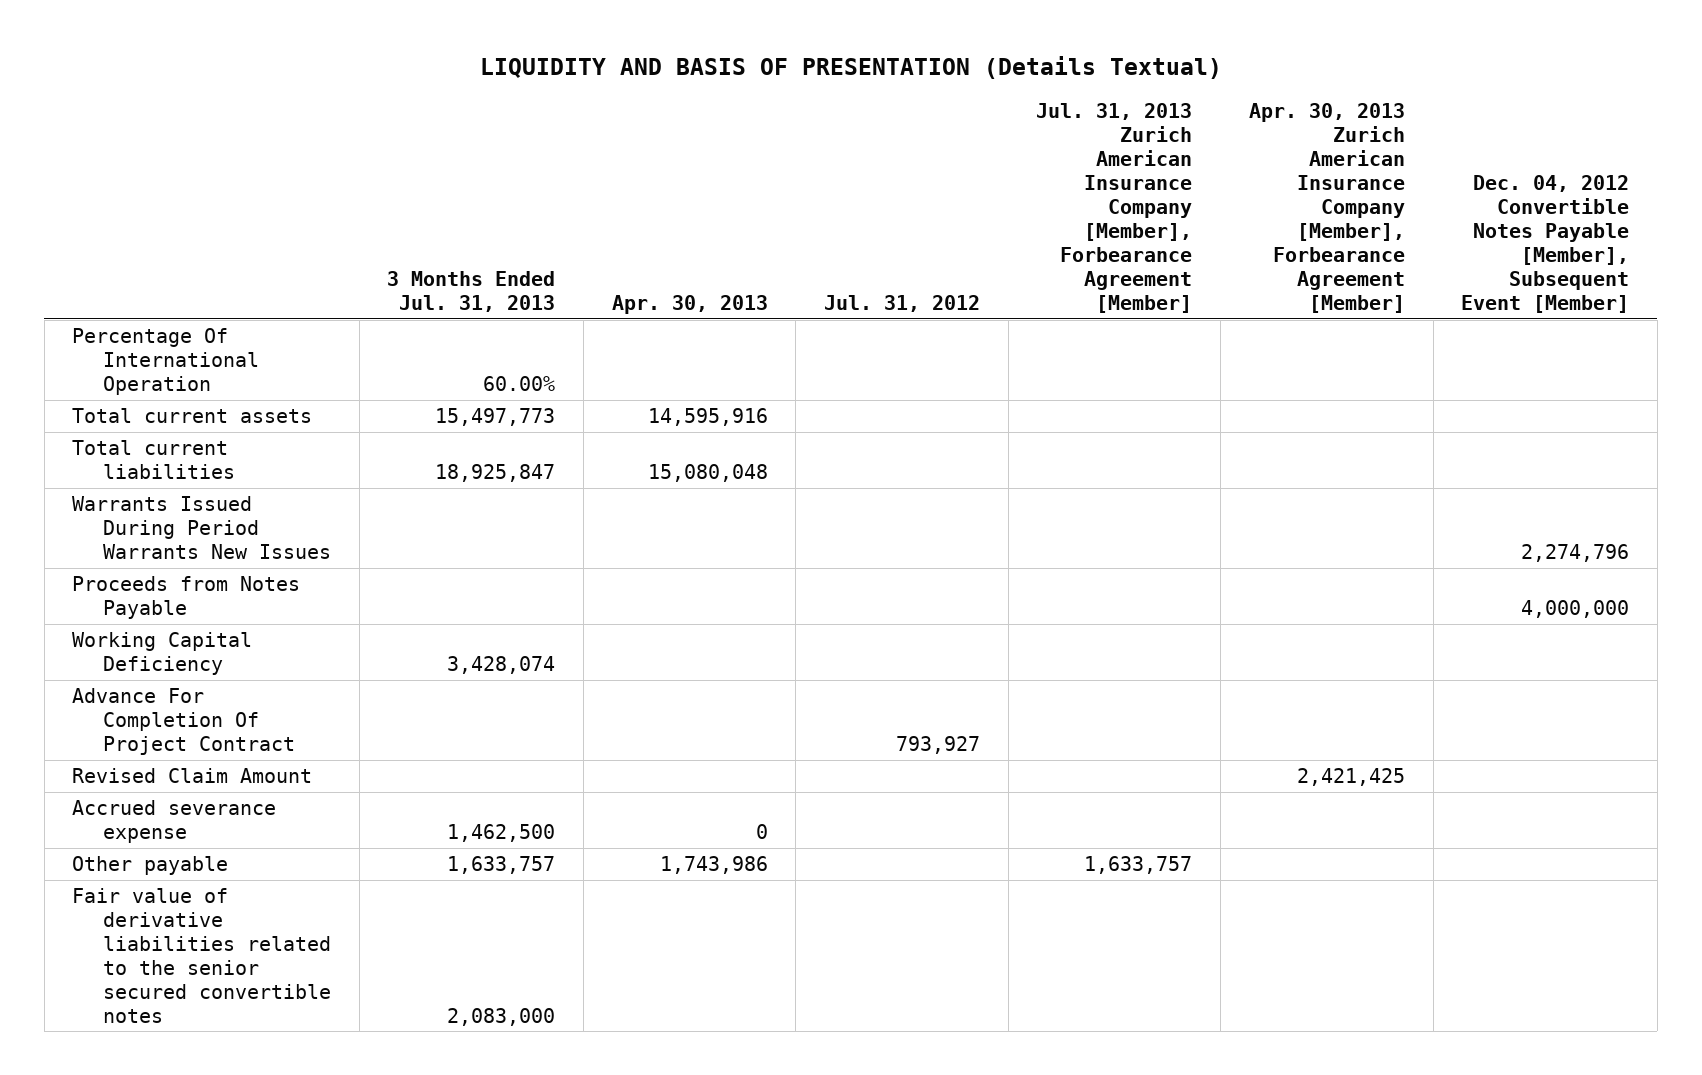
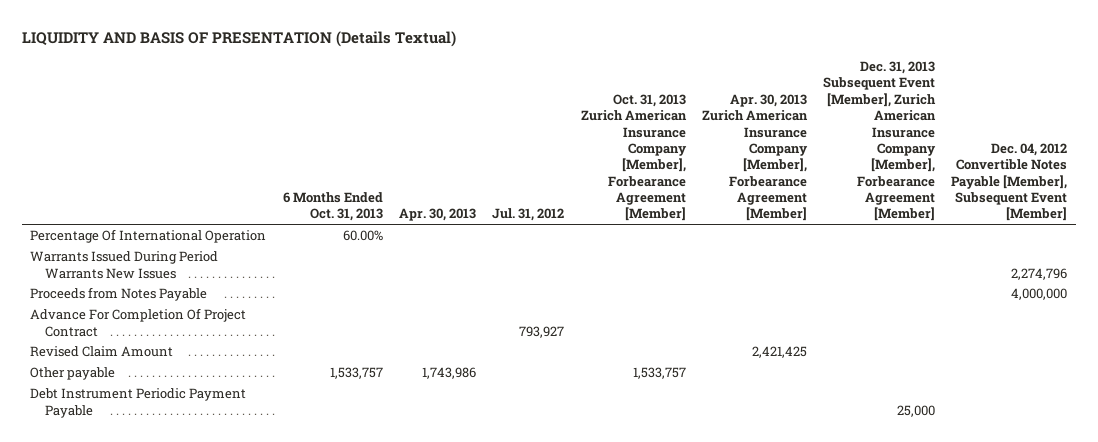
- | 3 Months Ended Jul. 31, 2013 | Apr. 30, 2013 | Jul. 31, 2012 | Jul. 31, 2013 Zurich American Insurance Company [Member], Forbearance Agreement [Member] | Apr. 30, 2013 Zurich American Insurance Company [Member], Forbearance Agreement [Member] | Dec. 04, 2012 Convertible Notes Payable [Member], Subsequent Event [Member]
+ | 6 Months Ended Oct. 31, 2013 | Apr. 30, 2013 | Jul. 31, 2012 | Oct. 31, 2013 Zurich American Insurance Company [Member], Forbearance Agreement [Member] | Apr. 30, 2013 Zurich American Insurance Company [Member], Forbearance Agreement [Member] | Dec. 31, 2013 Subsequent Event [Member], Zurich American Insurance Company [Member], Forbearance Agreement [Member] | Dec. 04, 2012 Convertible Notes Payable [Member], Subsequent Event [Member]
- Total current assets | 15,497,773 | 14,595,916 | | | |
- Total current liabilities | 18,925,847 | 15,080,048 | | | |
- Working Capital Deficiency | 3,428,074 | | | | |
- Accrued severance expense | 1,462,500 | 0 | | | |
- Fair value of derivative liabilities related to the senior secured convertible notes | 2,083,000 | | | | |
+ Debt Instrument Periodic Payment Payable | | | | | | 25,000 |

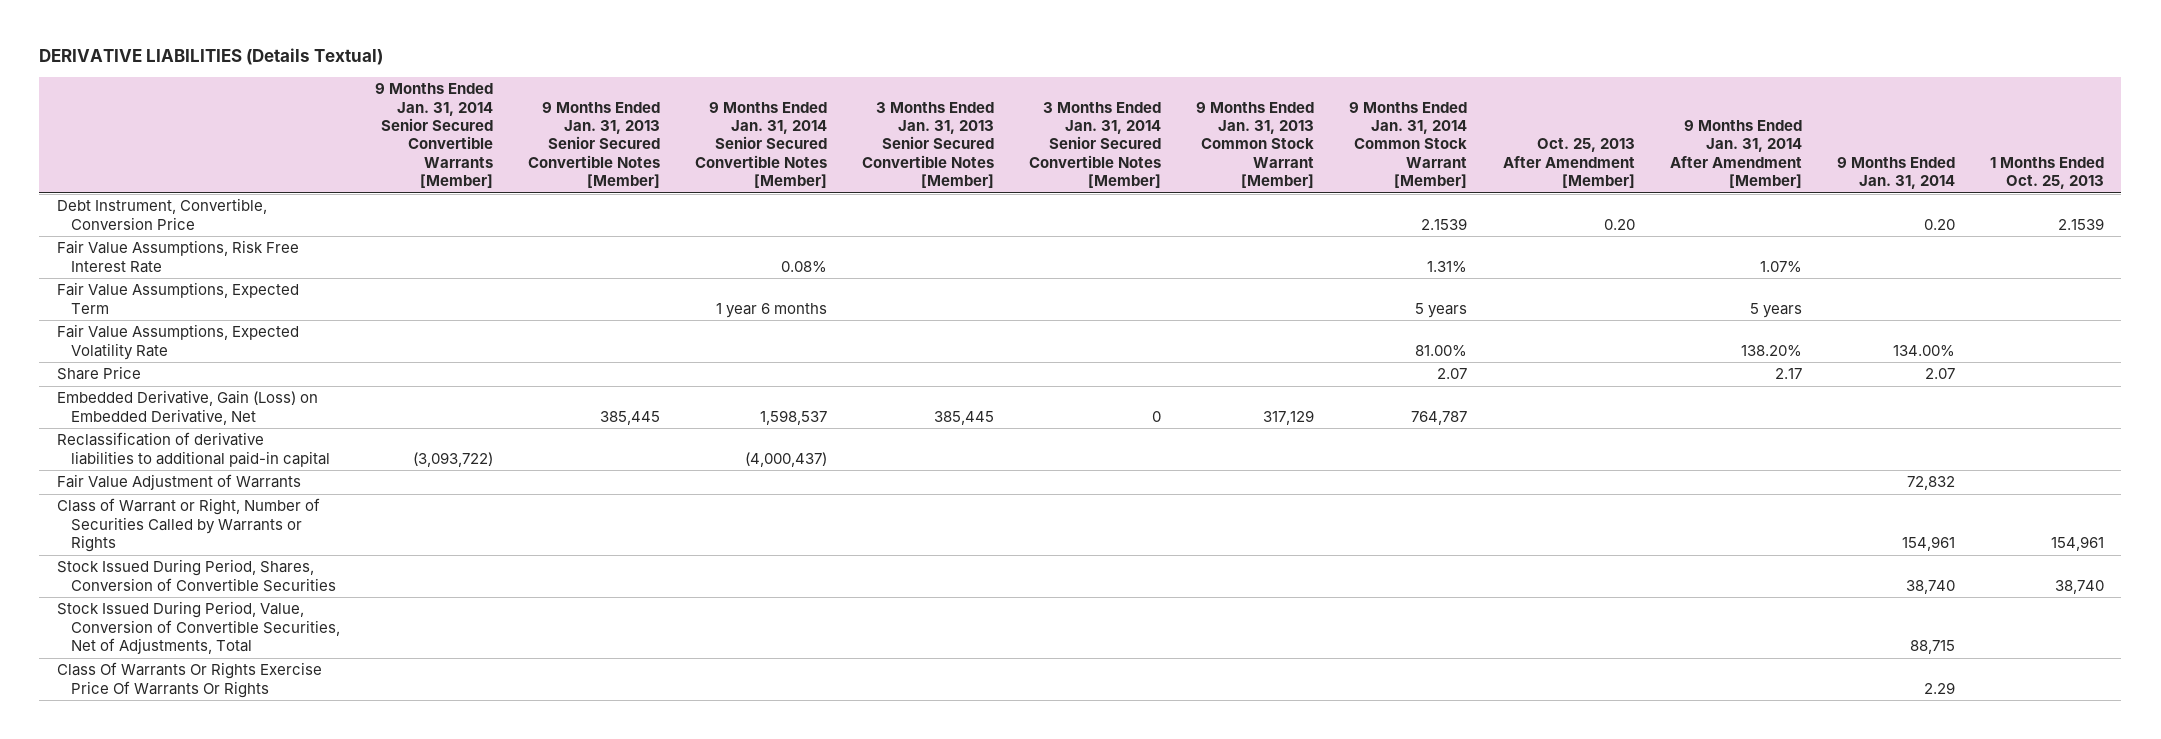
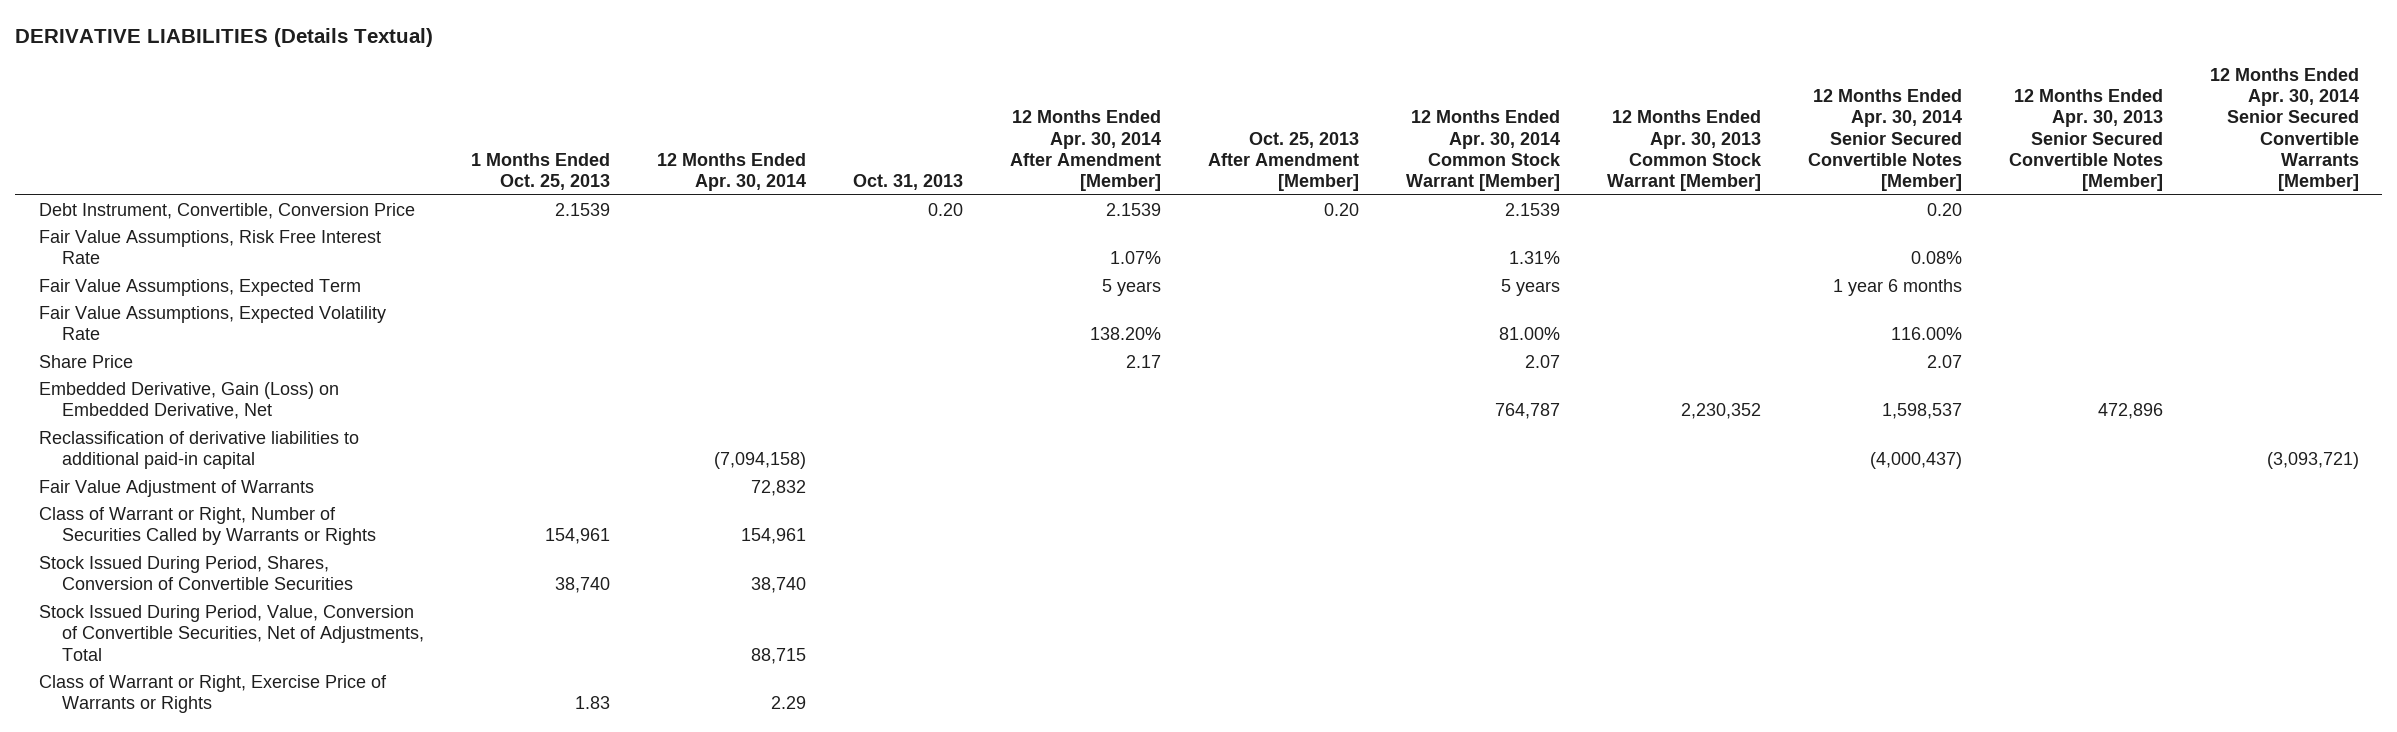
- | 9 Months Ended Jan. 31, 2014 Senior Secured Convertible Warrants [Member] | 9 Months Ended Jan. 31, 2013 Senior Secured Convertible Notes [Member] | 9 Months Ended Jan. 31, 2014 Senior Secured Convertible Notes [Member] | 3 Months Ended Jan. 31, 2013 Senior Secured Convertible Notes [Member] | 3 Months Ended Jan. 31, 2014 Senior Secured Convertible Notes [Member] | 9 Months Ended Jan. 31, 2013 Common Stock Warrant [Member] | 9 Months Ended Jan. 31, 2014 Common Stock Warrant [Member] | Oct. 25, 2013 After Amendment [Member] | 9 Months Ended Jan. 31, 2014 After Amendment [Member] | 9 Months Ended Jan. 31, 2014 | 1 Months Ended Oct. 25, 2013
+ | 1 Months Ended Oct. 25, 2013 | 12 Months Ended Apr. 30, 2014 | Oct. 31, 2013 | 12 Months Ended Apr. 30, 2014 After Amendment [Member] | Oct. 25, 2013 After Amendment [Member] | 12 Months Ended Apr. 30, 2014 Common Stock Warrant [Member] | 12 Months Ended Apr. 30, 2013 Common Stock Warrant [Member] | 12 Months Ended Apr. 30, 2014 Senior Secured Convertible Notes [Member] | 12 Months Ended Apr. 30, 2013 Senior Secured Convertible Notes [Member] | 12 Months Ended Apr. 30, 2014 Senior Secured Convertible Warrants [Member]
- Class Of Warrants Or Rights Exercise Price Of Warrants Or Rights | | | | | | | | | | 2.29 |
+ Class of Warrant or Right, Exercise Price of Warrants or Rights | 1.83 | 2.29 | | | | | | | |

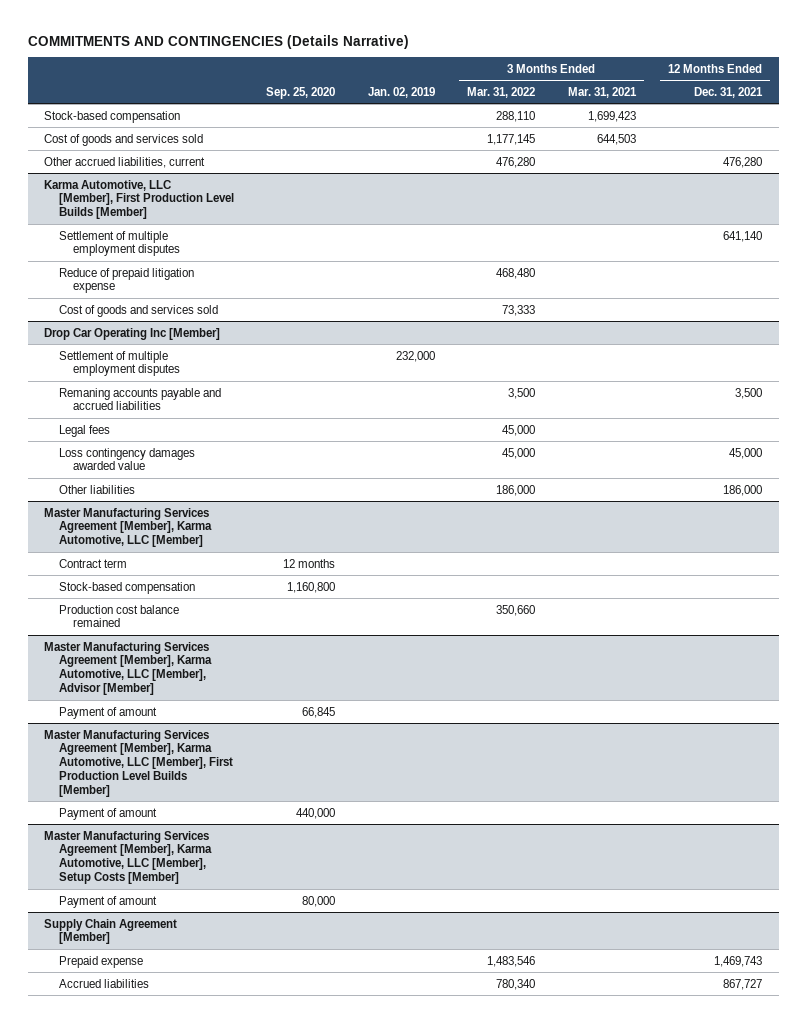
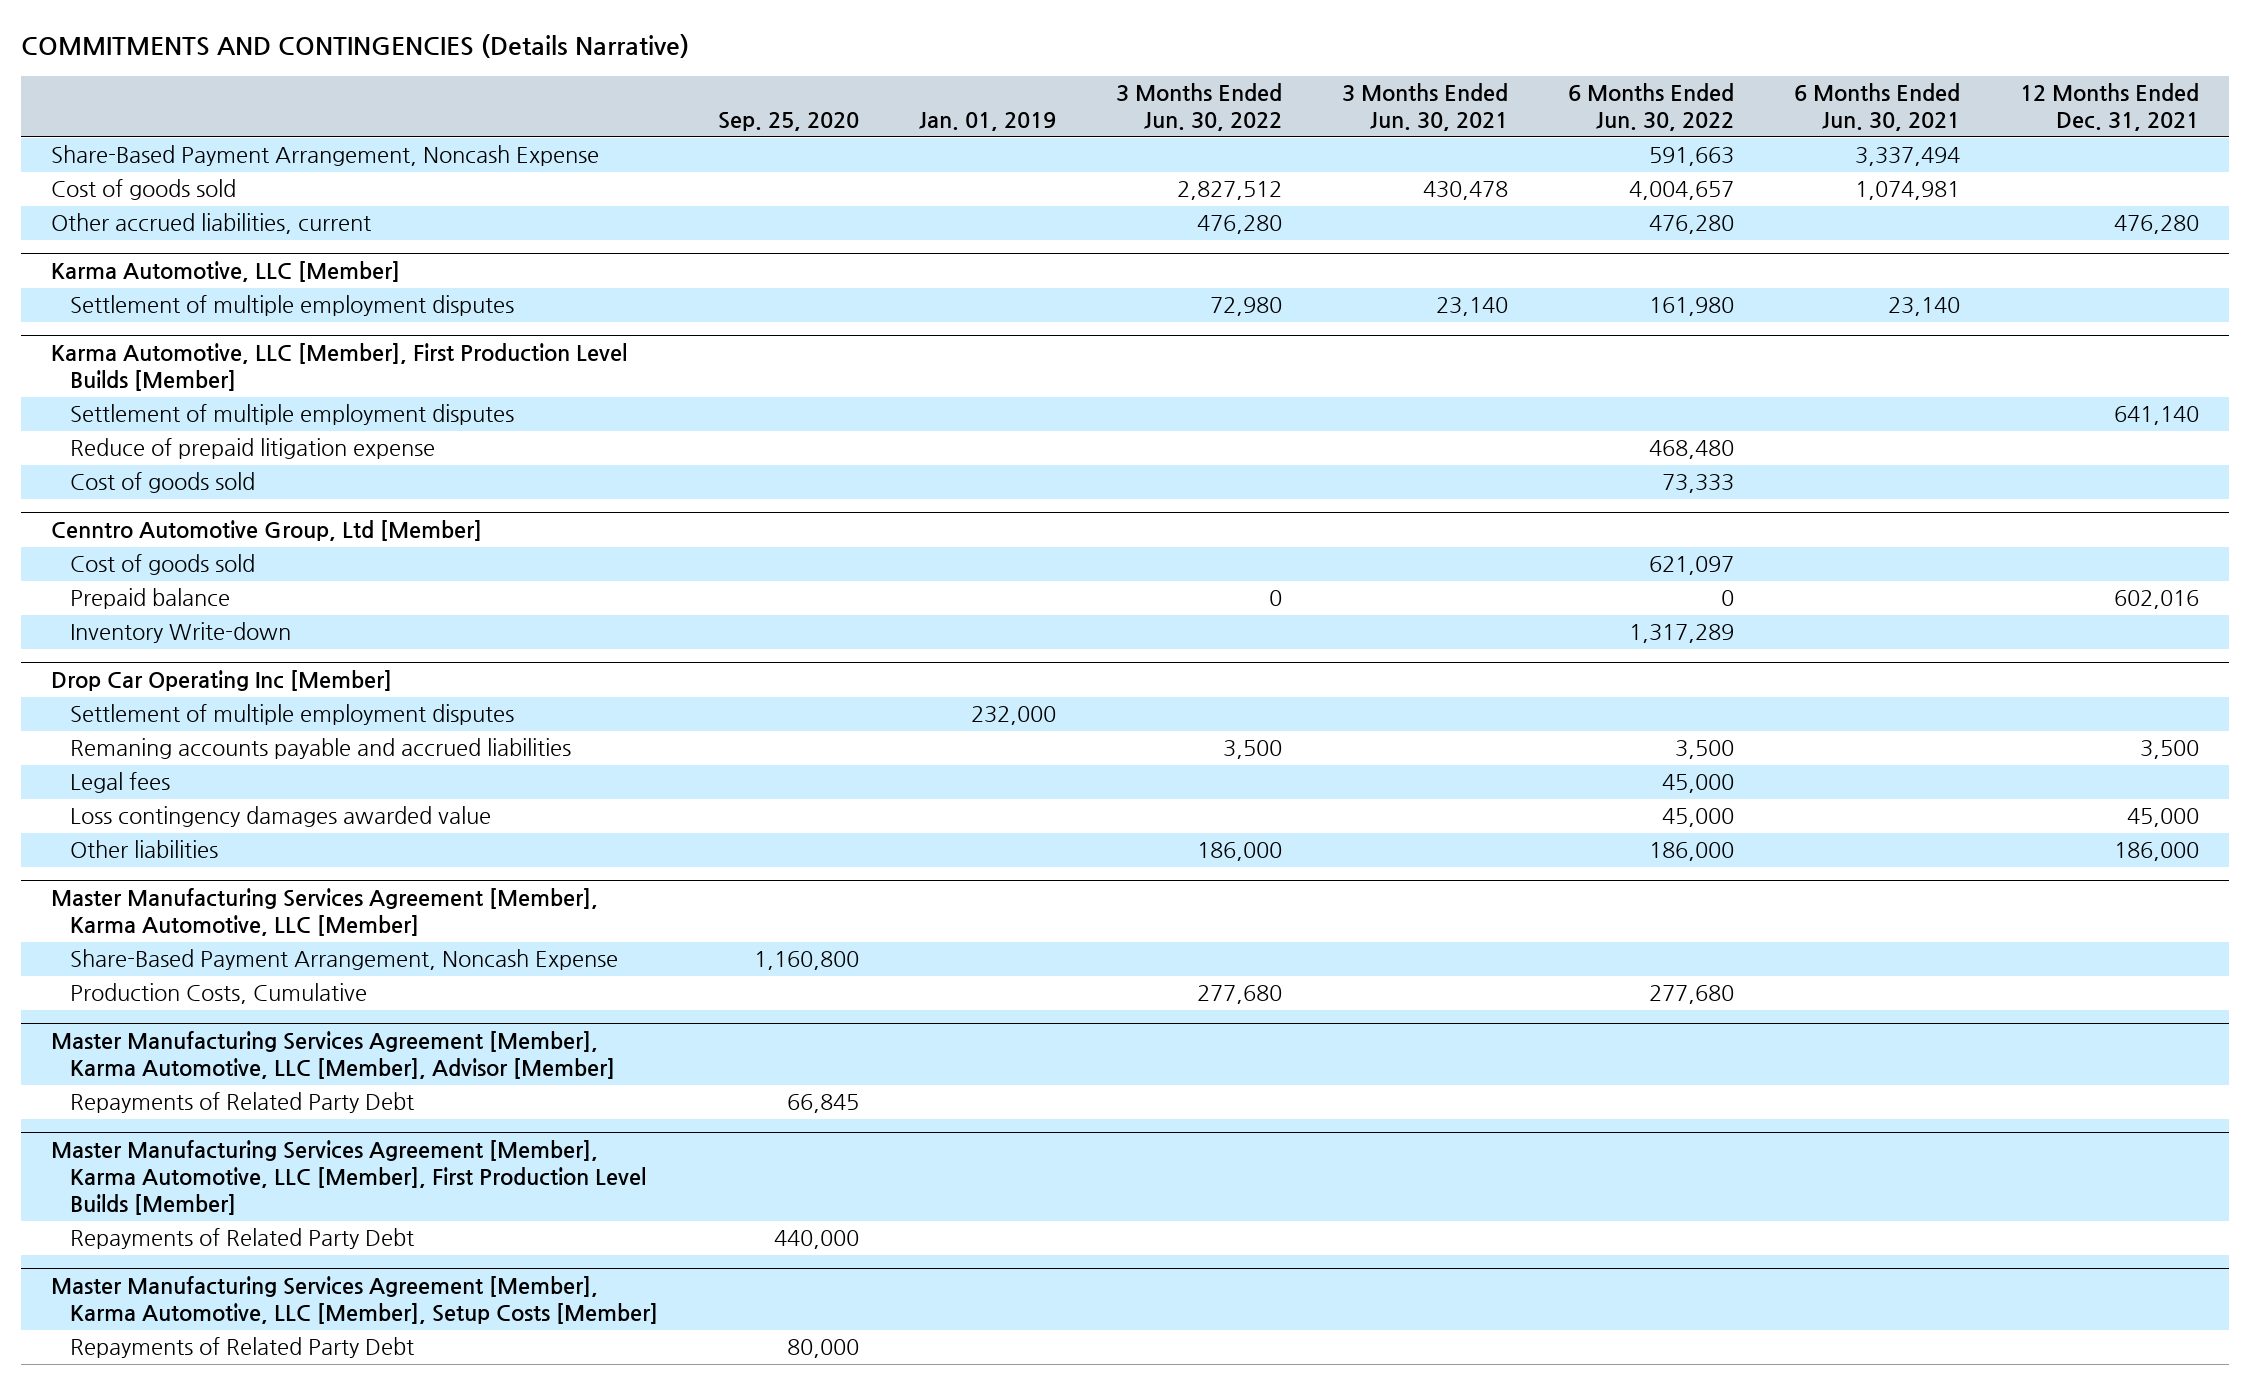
- | Sep. 25, 2020 | Jan. 02, 2019 | 3 Months Ended Mar. 31, 2022 | 3 Months Ended Mar. 31, 2021 | 12 Months Ended Dec. 31, 2021
+ | Sep. 25, 2020 | Jan. 01, 2019 | 3 Months Ended Jun. 30, 2022 | 3 Months Ended Jun. 30, 2021 | 6 Months Ended Jun. 30, 2022 | 6 Months Ended Jun. 30, 2021 | 12 Months Ended Dec. 31, 2021
- Stock-based compensation | | | 288,110 | 1,699,423 |
- Cost of goods and services sold | | | 1,177,145 | 644,503 |
+ Share-Based Payment Arrangement, Noncash Expense | | | | | 591,663 | 3,337,494 |
+ Cost of goods sold | | | 2,827,512 | 430,478 | 4,004,657 | 1,074,981 |
+ Karma Automotive, LLC [Member]
+ Settlement of multiple employment disputes | | | 72,980 | 23,140 | 161,980 | 23,140 |
@ Karma Automotive, LLC [Member], First Production Level Builds [Member]
- Cost of goods and services sold | | | 73,333 | |
+ Cost of goods sold | | | | | 73,333 | |
+ Cenntro Automotive Group, Ltd [Member]
+ Cost of goods sold | | | | | 621,097 | |
+ Prepaid balance | | | 0 | | 0 | | 602,016
+ Inventory Write-down | | | | | 1,317,289 | |
@ Master Manufacturing Services Agreement [Member], Karma Automotive, LLC [Member]
- Contract term | 12 months | | | |
- Stock-based compensation | 1,160,800 | | | |
- Production cost balance remained | | | 350,660 | |
+ Share-Based Payment Arrangement, Noncash Expense | 1,160,800 | | | | | |
+ Production Costs, Cumulative | | | 277,680 | | 277,680 | |
@ Master Manufacturing Services Agreement [Member], Karma Automotive, LLC [Member], Advisor [Member]
- Payment of amount | 66,845 | | | |
+ Repayments of Related Party Debt | 66,845 | | | | | |
@ Master Manufacturing Services Agreement [Member], Karma Automotive, LLC [Member], First Production Level Builds [Member]
- Payment of amount | 440,000 | | | |
+ Repayments of Related Party Debt | 440,000 | | | | | |
@ Master Manufacturing Services Agreement [Member], Karma Automotive, LLC [Member], Setup Costs [Member]
- Payment of amount | 80,000 | | | |
- Supply Chain Agreement [Member]
- Prepaid expense | | | 1,483,546 | | 1,469,743
- Accrued liabilities | | | 780,340 | | 867,727
@ Master Manufacturing Services Agreement [Member], Karma Automotive, LLC [Member], Setup Costs [Member]
+ Repayments of Related Party Debt | 80,000 | | | | | |

